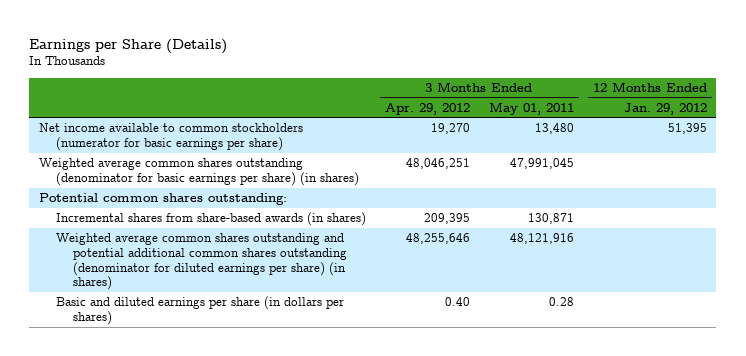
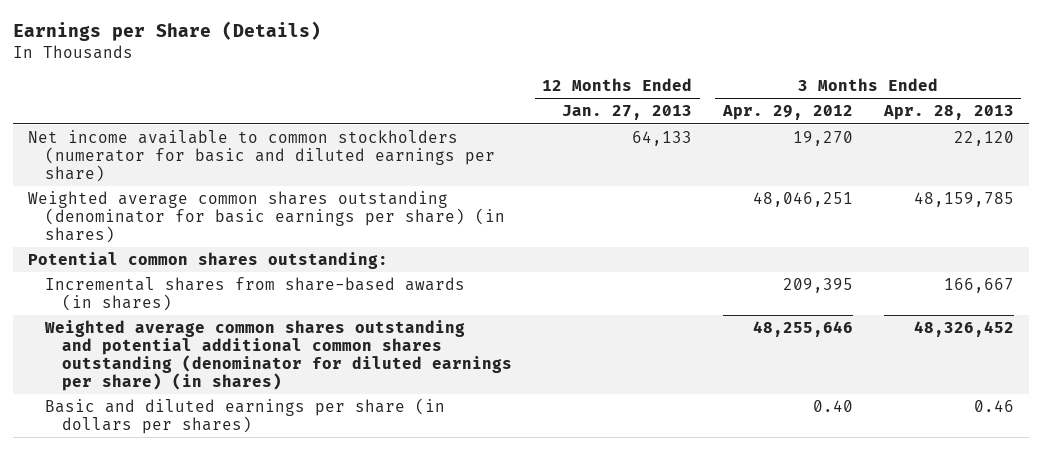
- | 3 Months Ended Apr. 29, 2012 | 3 Months Ended May 01, 2011 | 12 Months Ended Jan. 29, 2012
+ | 12 Months Ended Jan. 27, 2013 | 3 Months Ended Apr. 29, 2012 | 3 Months Ended Apr. 28, 2013
- Net income available to common stockholders (numerator for basic earnings per share) | 19,270 | 13,480 | 51,395
+ Net income available to common stockholders (numerator for basic and diluted earnings per share) | 64,133 | 19,270 | 22,120

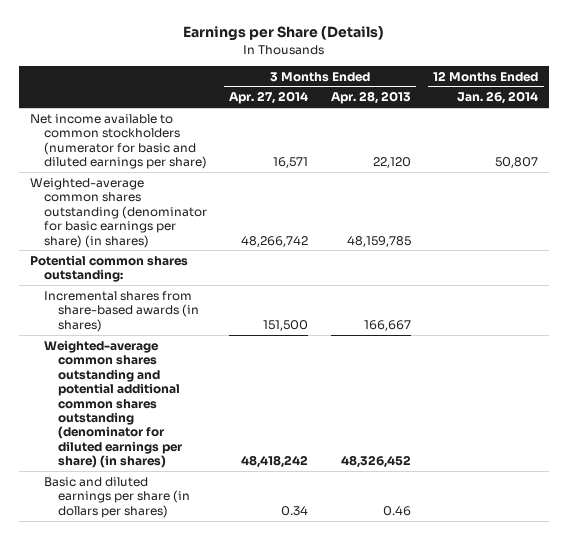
- | 12 Months Ended Jan. 27, 2013 | 3 Months Ended Apr. 29, 2012 | 3 Months Ended Apr. 28, 2013
+ | 3 Months Ended Apr. 27, 2014 | 3 Months Ended Apr. 28, 2013 | 12 Months Ended Jan. 26, 2014
- Weighted average common shares outstanding (denominator for basic earnings per share) (in shares) | | 48,046,251 | 48,159,785
+ Weighted-average common shares outstanding (denominator for basic earnings per share) (in shares) | 48,266,742 | 48,159,785 |
- Weighted average common shares outstanding and potential additional common shares outstanding (denominator for diluted earnings per share) (in shares) | | 48,255,646 | 48,326,452
+ Weighted-average common shares outstanding and potential additional common shares outstanding (denominator for diluted earnings per share) (in shares) | 48,418,242 | 48,326,452 |

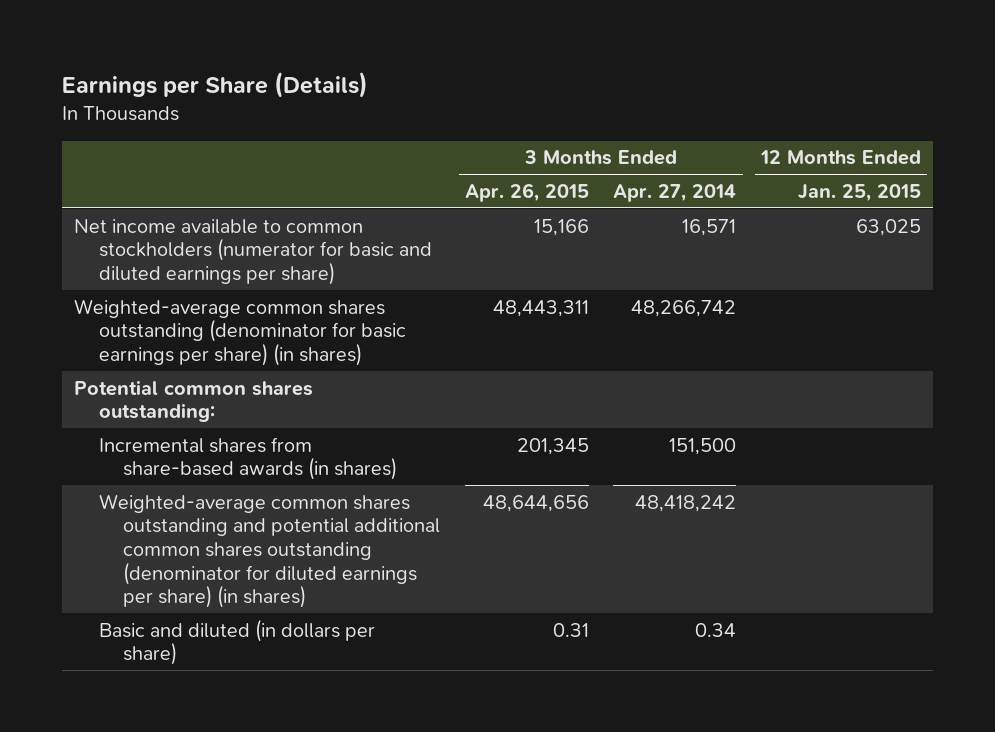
- | 3 Months Ended Apr. 27, 2014 | 3 Months Ended Apr. 28, 2013 | 12 Months Ended Jan. 26, 2014
+ | 3 Months Ended Apr. 26, 2015 | 3 Months Ended Apr. 27, 2014 | 12 Months Ended Jan. 25, 2015
- Basic and diluted earnings per share (in dollars per shares) | 0.34 | 0.46 |
+ Basic and diluted (in dollars per share) | 0.31 | 0.34 |

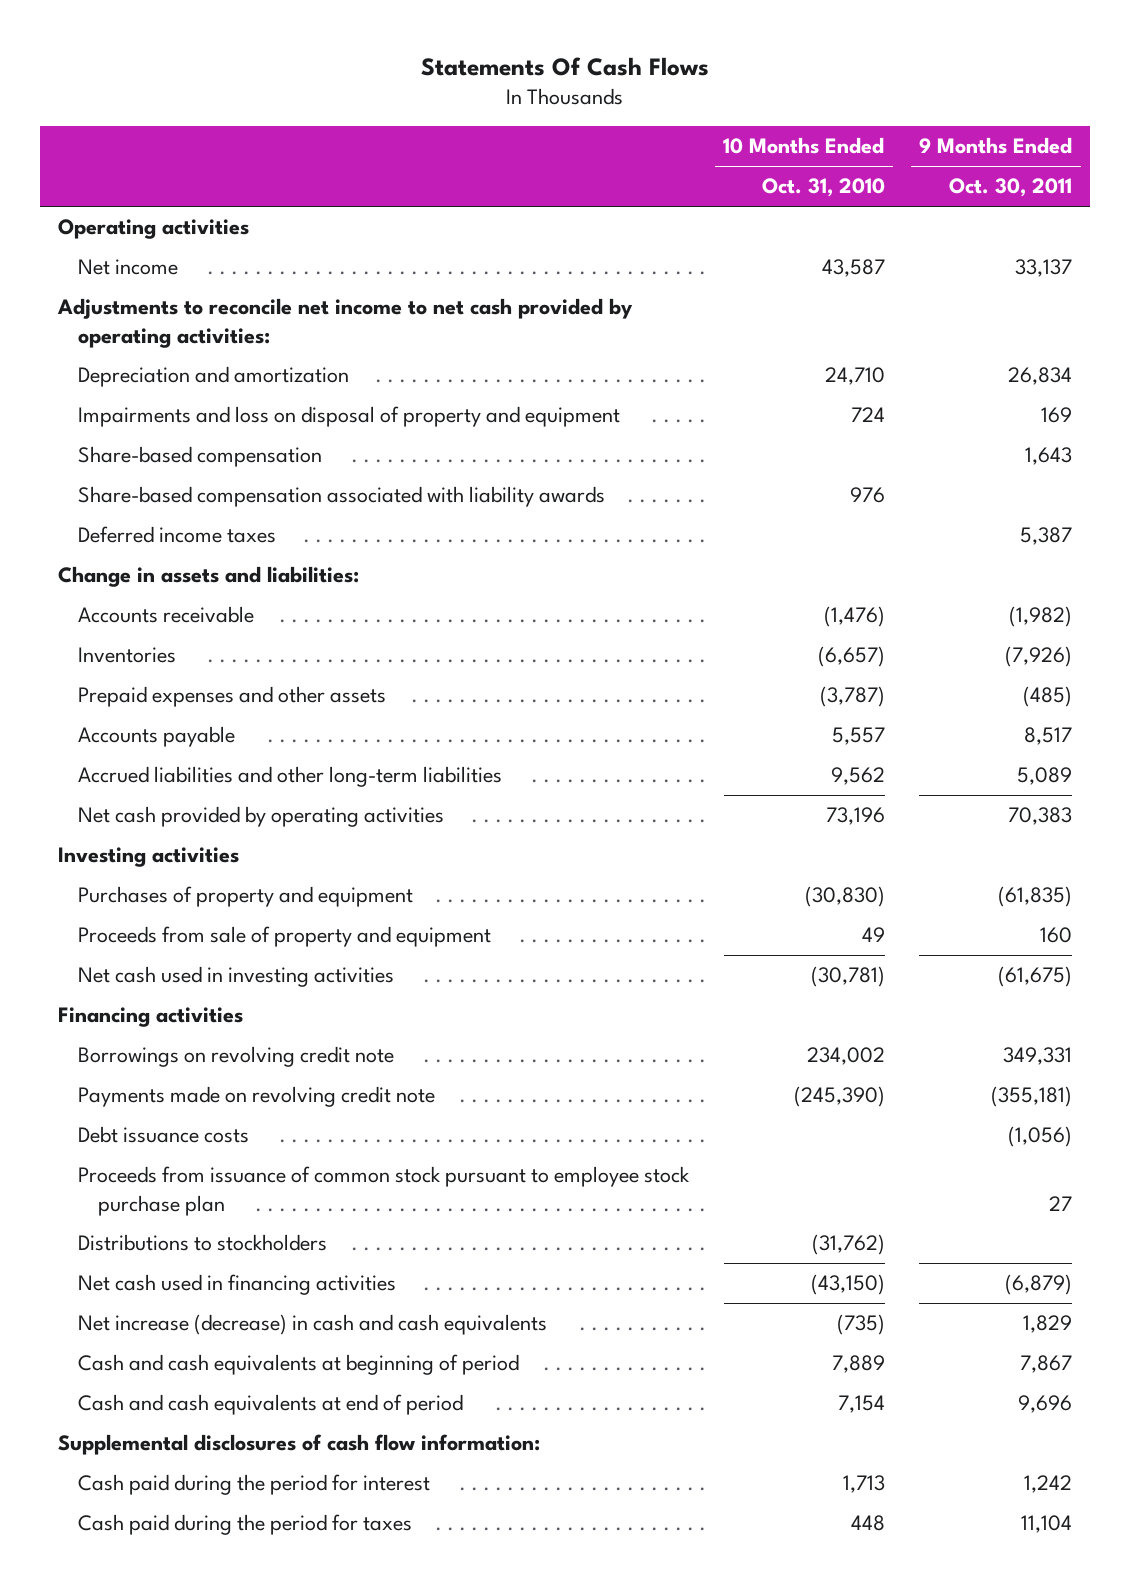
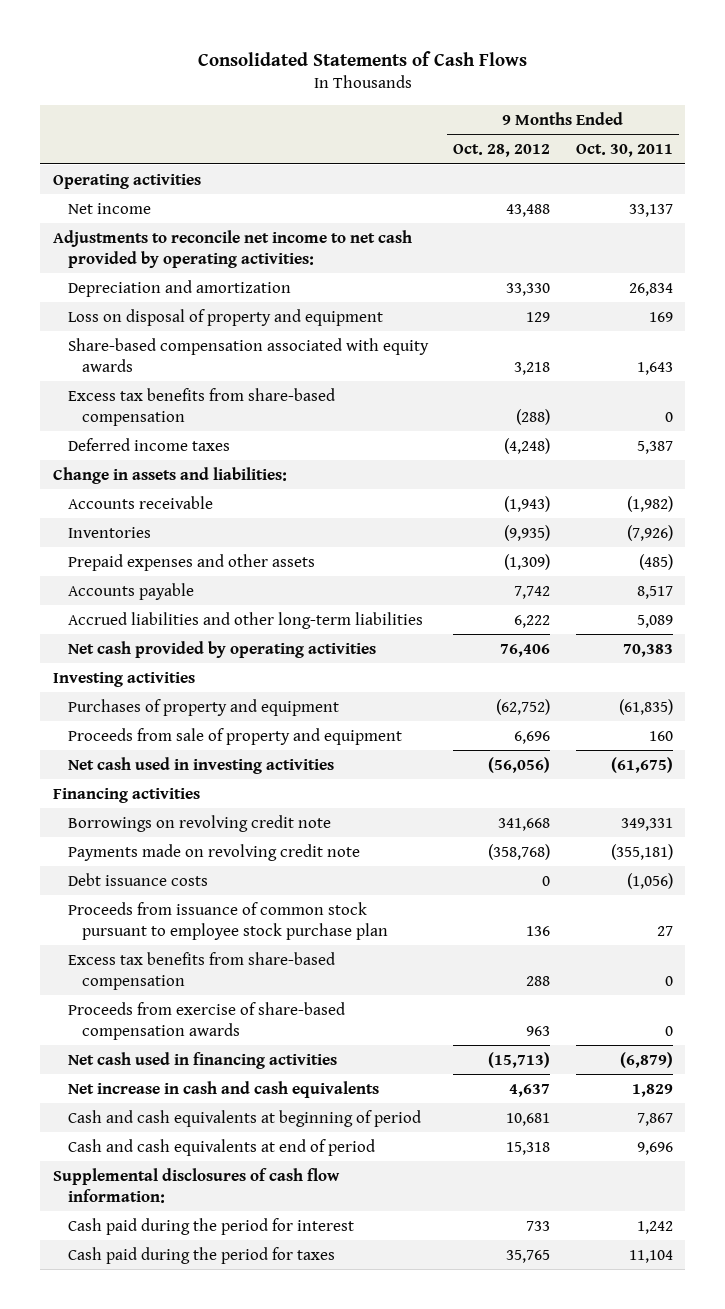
- Statements Of Cash Flows
+ Consolidated Statements of Cash Flows
- | 10 Months Ended Oct. 31, 2010 | 9 Months Ended Oct. 30, 2011
+ | 9 Months Ended Oct. 28, 2012 | 9 Months Ended Oct. 30, 2011
- Impairments and loss on disposal of property and equipment | 724 | 169
- Share-based compensation | | 1,643
- Share-based compensation associated with liability awards | 976 |
+ Loss on disposal of property and equipment | 129 | 169
+ Share-based compensation associated with equity awards | 3,218 | 1,643
+ Excess tax benefits from share-based compensation | (288) | 0
- Distributions to stockholders | (31,762) |
+ Excess tax benefits from share-based compensation | 288 | 0
+ Proceeds from exercise of share-based compensation awards | 963 | 0
- Net increase (decrease) in cash and cash equivalents | (735) | 1,829
+ Net increase in cash and cash equivalents | 4,637 | 1,829

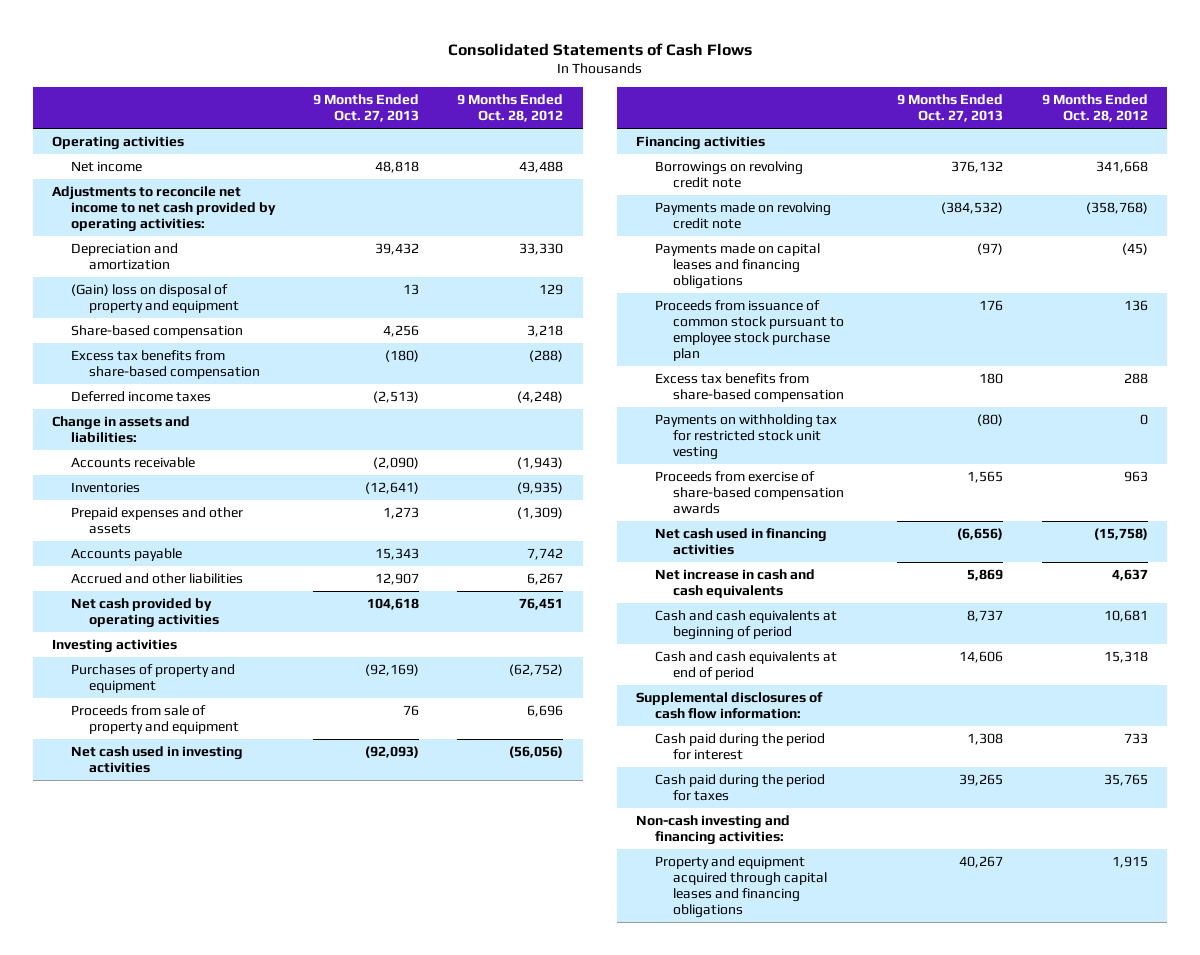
- | 9 Months Ended Oct. 28, 2012 | 9 Months Ended Oct. 30, 2011
+ | 9 Months Ended Oct. 27, 2013 | 9 Months Ended Oct. 28, 2012
- Loss on disposal of property and equipment | 129 | 169
- Share-based compensation associated with equity awards | 3,218 | 1,643
+ (Gain) loss on disposal of property and equipment | 13 | 129
+ Share-based compensation | 4,256 | 3,218
- Accrued liabilities and other long-term liabilities | 6,222 | 5,089
- Net cash provided by operating activities | 76,406 | 70,383
+ Accrued and other liabilities | 12,907 | 6,267
+ Net cash provided by operating activities | 104,618 | 76,451
- Debt issuance costs | 0 | (1,056)
+ Payments made on capital leases and financing obligations | (97) | (45)
+ Payments on withholding tax for restricted stock unit vesting | (80) | 0
- Net cash used in financing activities | (15,713) | (6,879)
+ Net cash used in financing activities | (6,656) | (15,758)
+ Non-cash investing and financing activities:
+ Property and equipment acquired through capital leases and financing obligations | 40,267 | 1,915

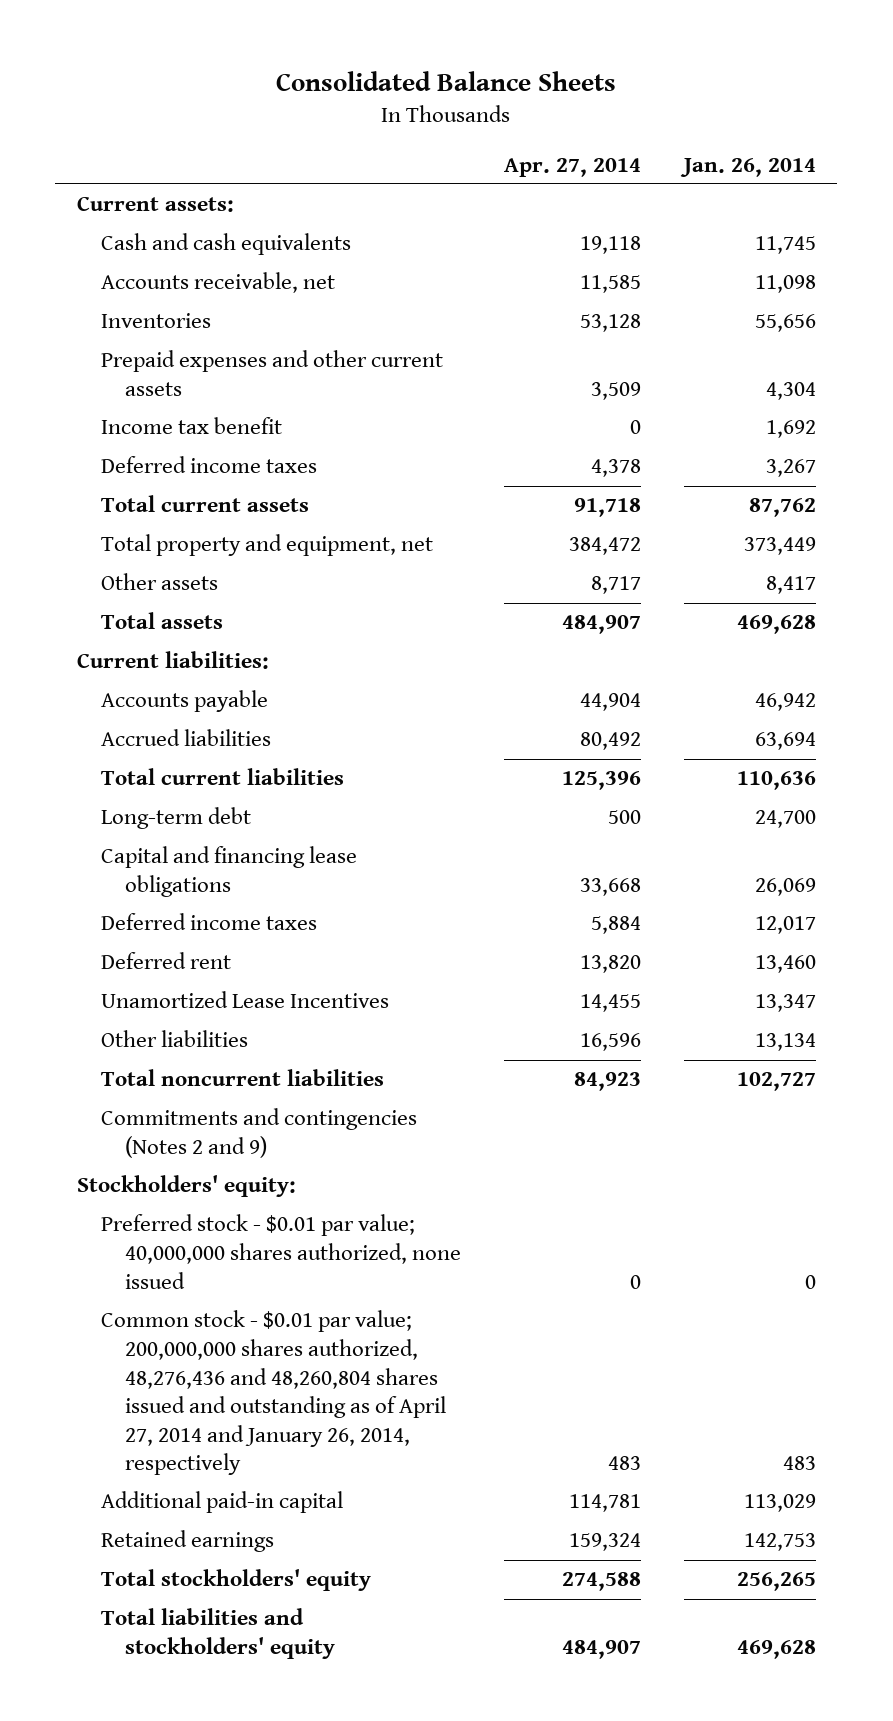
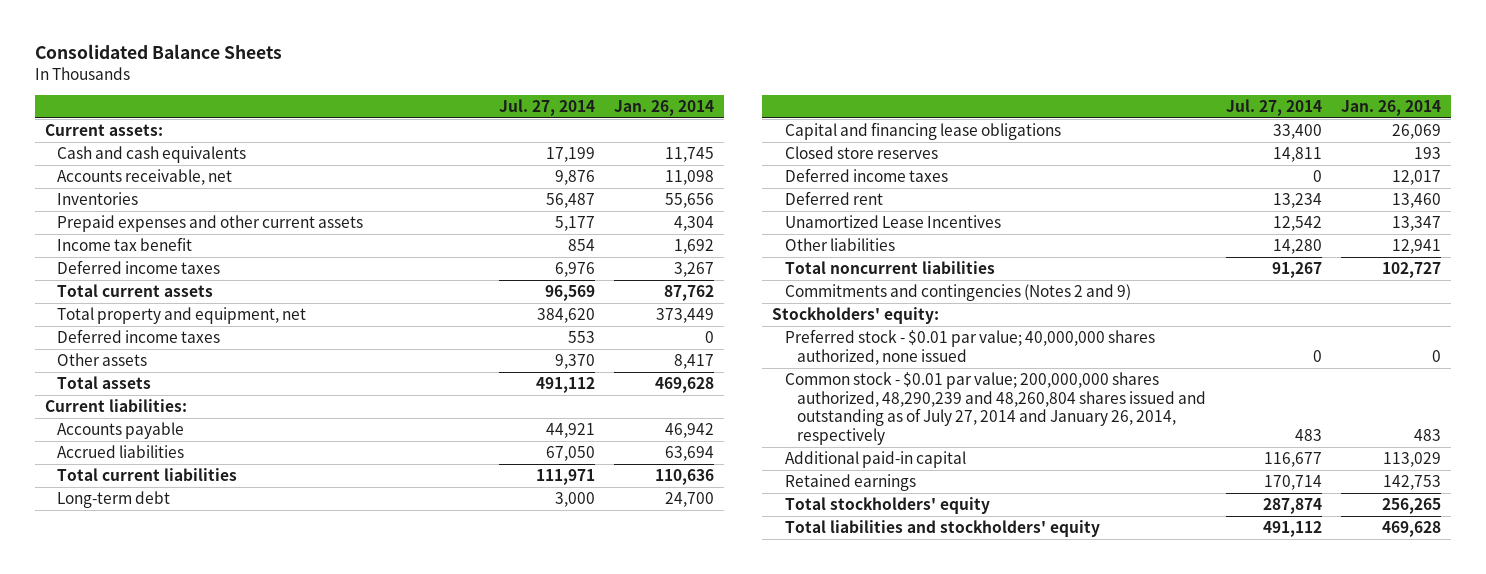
- | Apr. 27, 2014 | Jan. 26, 2014
+ | Jul. 27, 2014 | Jan. 26, 2014
+ Deferred income taxes | 553 | 0
+ Closed store reserves | 14,811 | 193
- Other liabilities | 16,596 | 13,134
+ Other liabilities | 14,280 | 12,941
- Common stock - $0.01 par value; 200,000,000 shares authorized, 48,276,436 and 48,260,804 shares issued and outstanding as of April 27, 2014 and January 26, 2014, respectively | 483 | 483
+ Common stock - $0.01 par value; 200,000,000 shares authorized, 48,290,239 and 48,260,804 shares issued and outstanding as of July 27, 2014 and January 26, 2014, respectively | 483 | 483

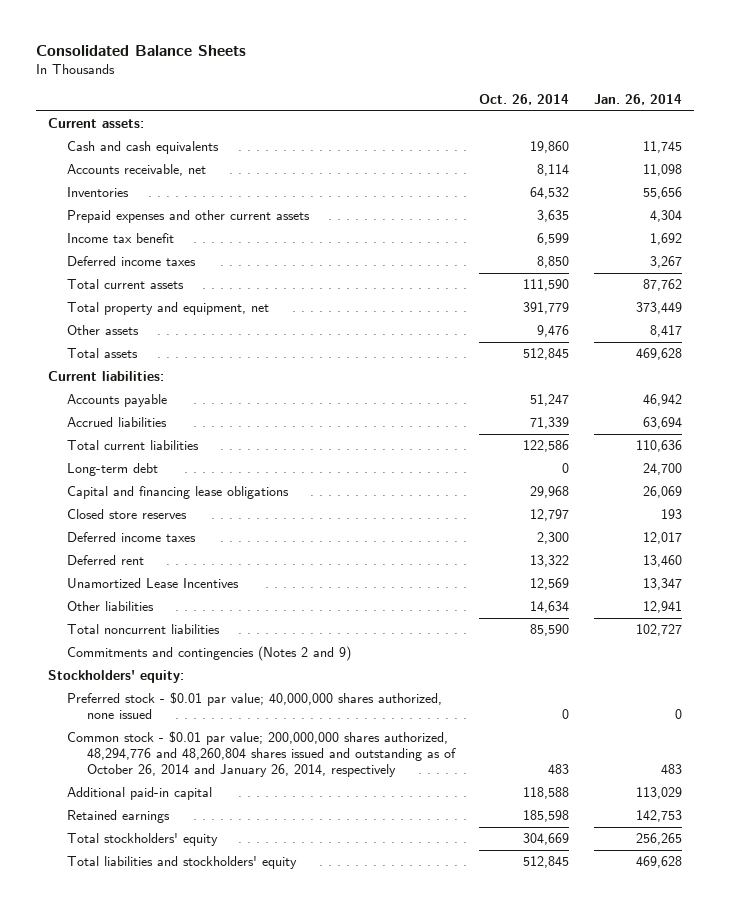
- | Jul. 27, 2014 | Jan. 26, 2014
+ | Oct. 26, 2014 | Jan. 26, 2014
- Deferred income taxes | 553 | 0
- Common stock - $0.01 par value; 200,000,000 shares authorized, 48,290,239 and 48,260,804 shares issued and outstanding as of July 27, 2014 and January 26, 2014, respectively | 483 | 483
+ Common stock - $0.01 par value; 200,000,000 shares authorized, 48,294,776 and 48,260,804 shares issued and outstanding as of October 26, 2014 and January 26, 2014, respectively | 483 | 483

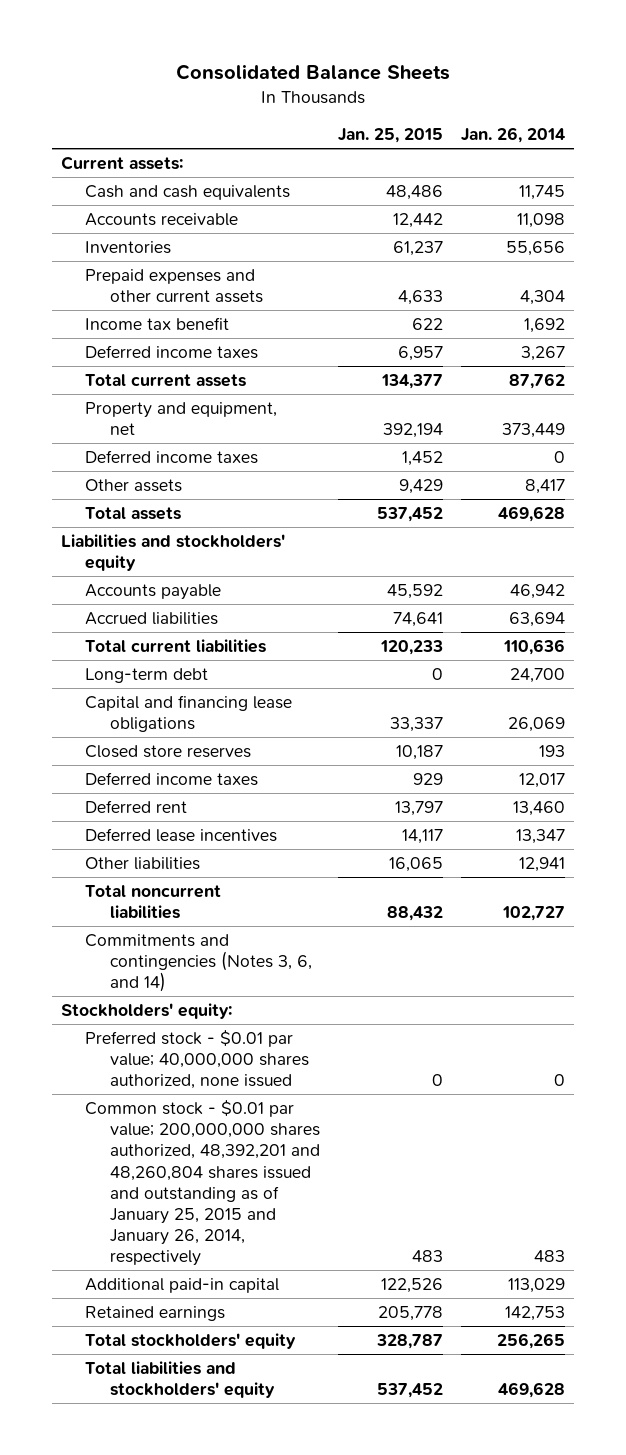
- | Oct. 26, 2014 | Jan. 26, 2014
+ | Jan. 25, 2015 | Jan. 26, 2014
- Accounts receivable, net | 8,114 | 11,098
+ Accounts receivable | 12,442 | 11,098
- Total property and equipment, net | 391,779 | 373,449
+ Property and equipment, net | 392,194 | 373,449
+ Deferred income taxes | 1,452 | 0
- Current liabilities:
+ Liabilities and stockholders' equity
- Unamortized Lease Incentives | 12,569 | 13,347
+ Deferred lease incentives | 14,117 | 13,347
- Commitments and contingencies (Notes 2 and 9)
+ Commitments and contingencies (Notes 3, 6, and 14)
- Common stock - $0.01 par value; 200,000,000 shares authorized, 48,294,776 and 48,260,804 shares issued and outstanding as of October 26, 2014 and January 26, 2014, respectively | 483 | 483
+ Common stock - $0.01 par value; 200,000,000 shares authorized, 48,392,201 and 48,260,804 shares issued and outstanding as of January 25, 2015 and January 26, 2014, respectively | 483 | 483

